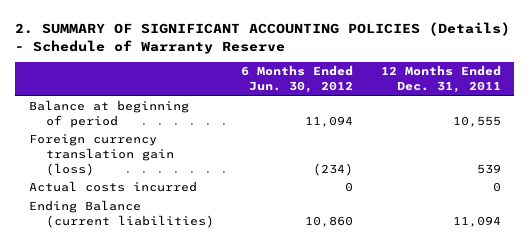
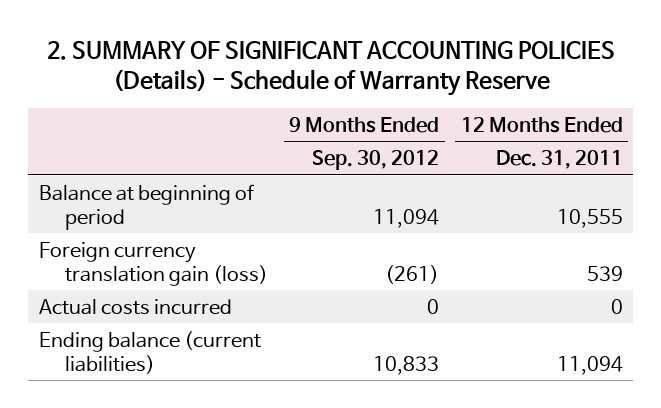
- | 6 Months Ended Jun. 30, 2012 | 12 Months Ended Dec. 31, 2011
+ | 9 Months Ended Sep. 30, 2012 | 12 Months Ended Dec. 31, 2011
- Ending Balance (current liabilities) | 10,860 | 11,094
+ Ending balance (current liabilities) | 10,833 | 11,094

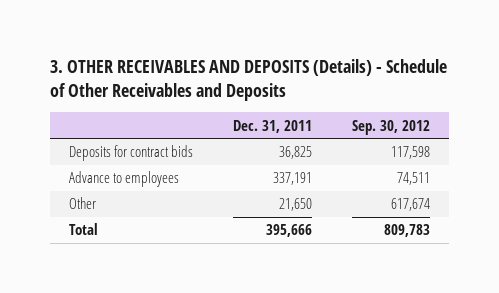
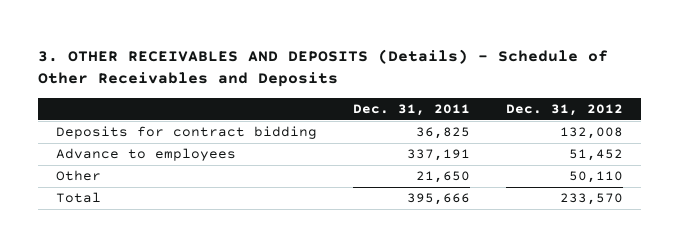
- | Dec. 31, 2011 | Sep. 30, 2012
+ | Dec. 31, 2011 | Dec. 31, 2012
- Deposits for contract bids | 36,825 | 117,598
+ Deposits for contract bidding | 36,825 | 132,008

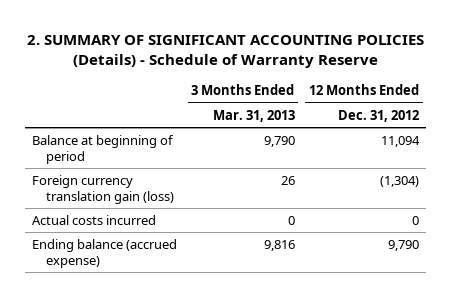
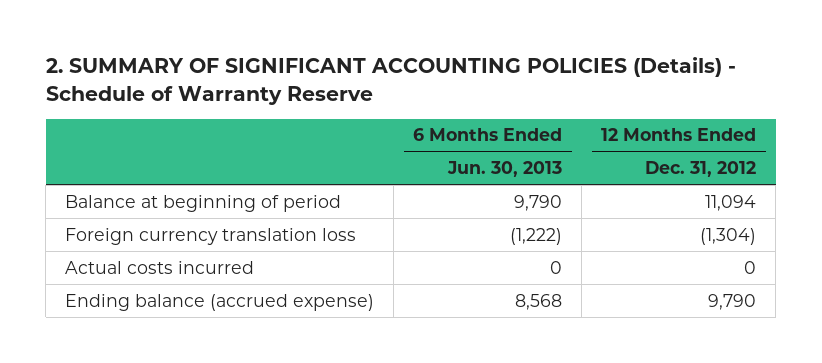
- | 3 Months Ended Mar. 31, 2013 | 12 Months Ended Dec. 31, 2012
+ | 6 Months Ended Jun. 30, 2013 | 12 Months Ended Dec. 31, 2012
- Foreign currency translation gain (loss) | 26 | (1,304)
+ Foreign currency translation loss | (1,222) | (1,304)

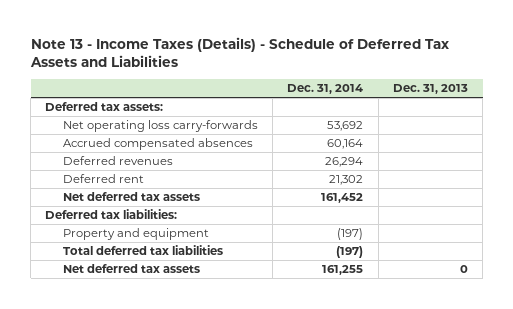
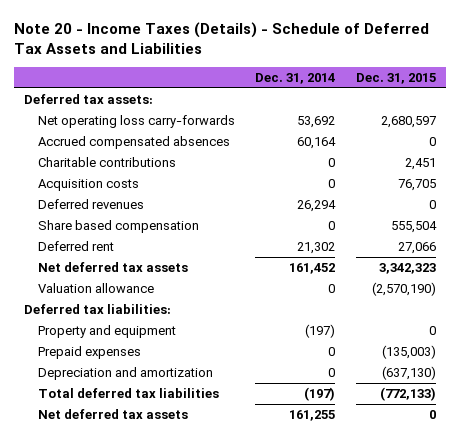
- Note 13 - Income Taxes (Details) - Schedule of Deferred Tax Assets and Liabilities
+ Note 20 - Income Taxes (Details) - Schedule of Deferred Tax Assets and Liabilities
- | Dec. 31, 2014 | Dec. 31, 2013
+ | Dec. 31, 2014 | Dec. 31, 2015
+ Charitable contributions | 0 | 2,451
+ Acquisition costs | 0 | 76,705
+ Share based compensation | 0 | 555,504
+ Valuation allowance | 0 | (2,570,190)
+ Prepaid expenses | 0 | (135,003)
+ Depreciation and amortization | 0 | (637,130)

